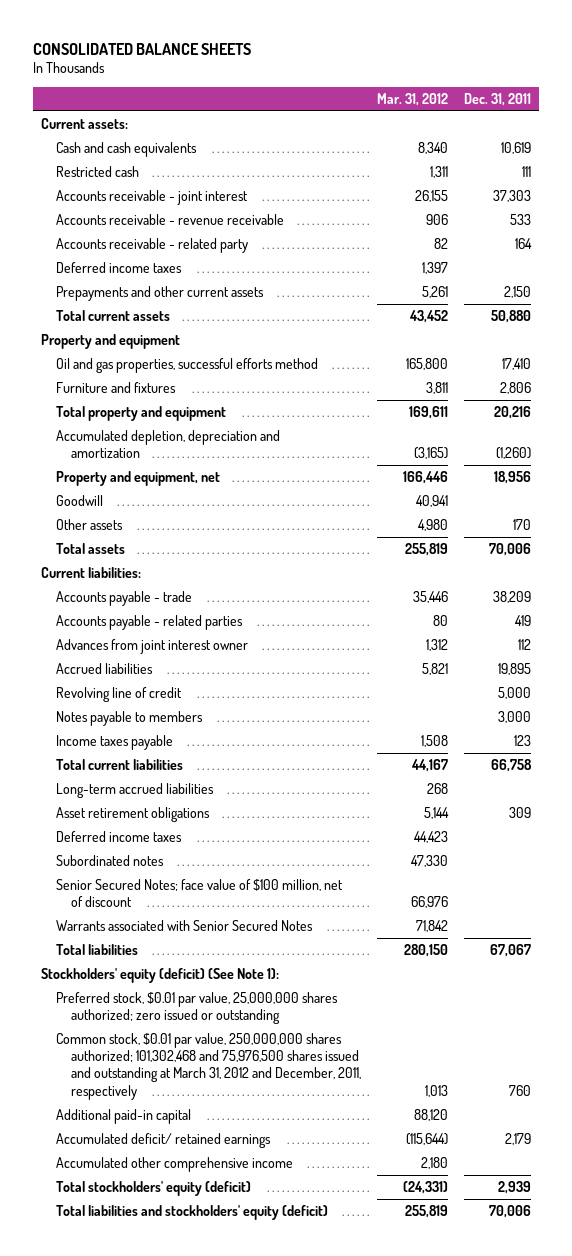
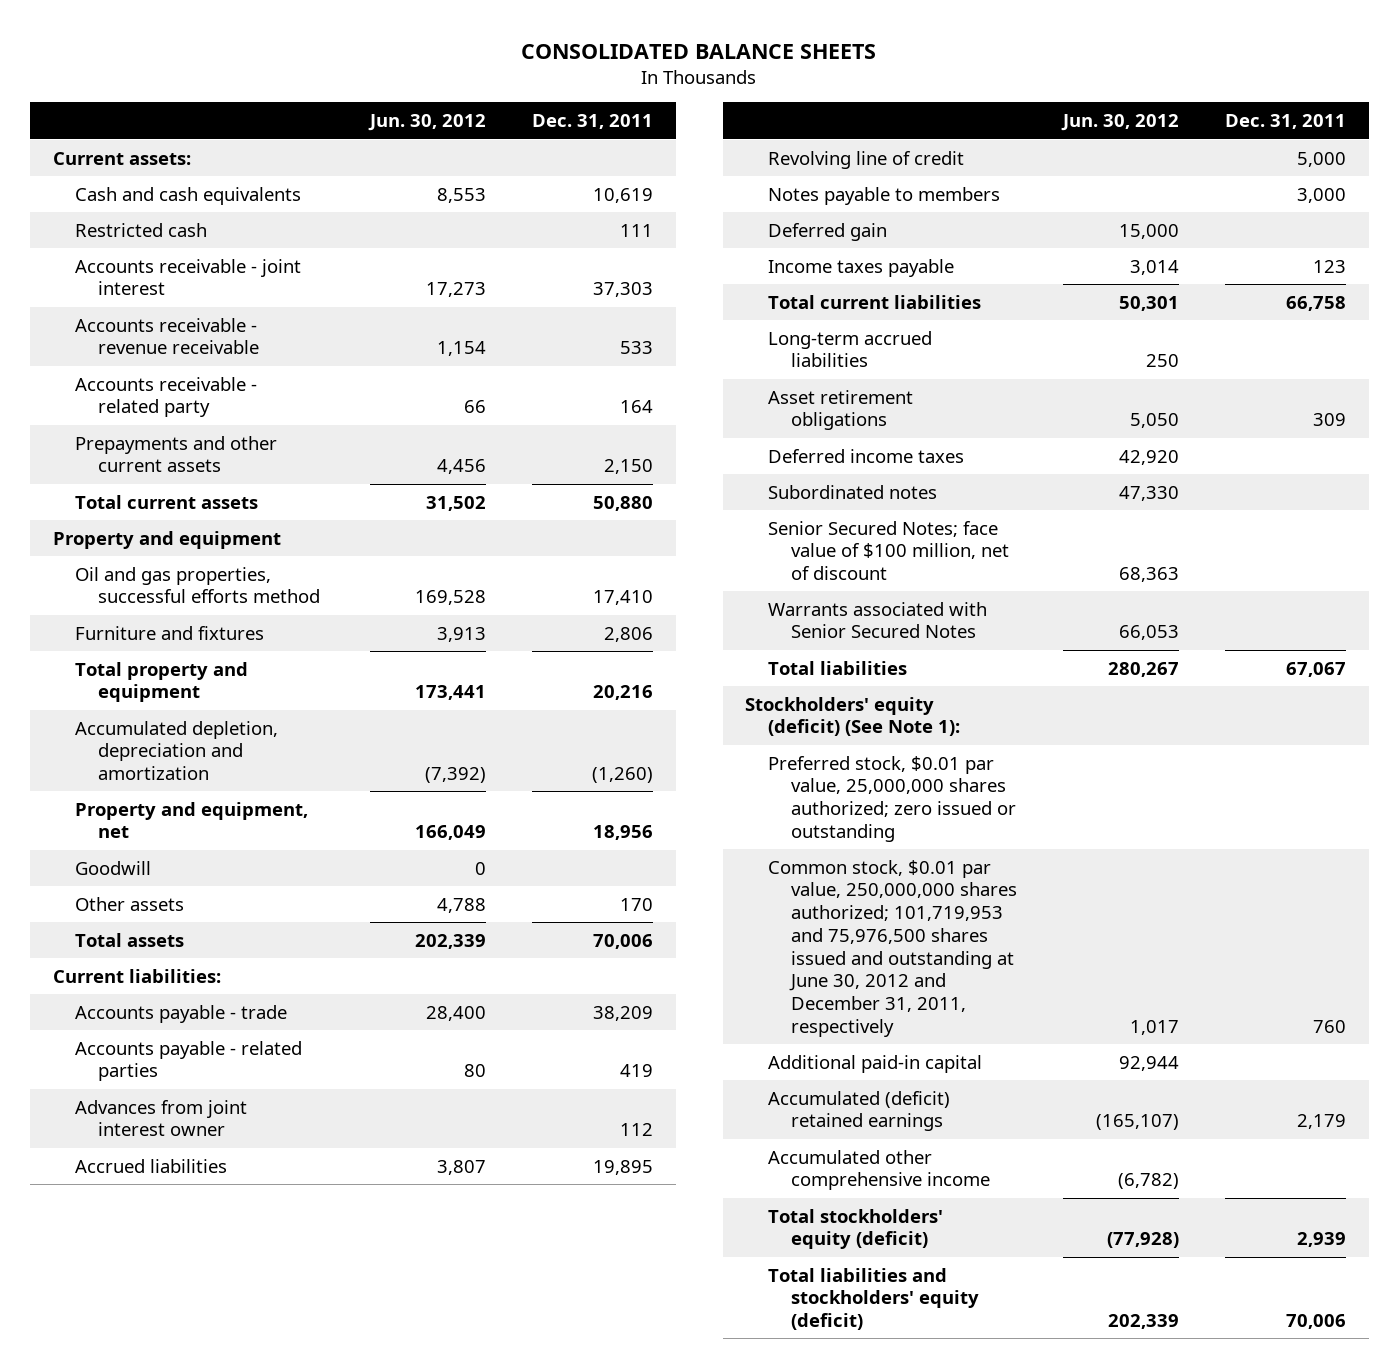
- | Mar. 31, 2012 | Dec. 31, 2011
+ | Jun. 30, 2012 | Dec. 31, 2011
- Deferred income taxes | 1,397 |
+ Deferred gain | 15,000 |
- Common stock, $0.01 par value, 250,000,000 shares authorized; 101,302,468 and 75,976,500 shares issued and outstanding at March 31, 2012 and December, 2011, respectively | 1,013 | 760
+ Common stock, $0.01 par value, 250,000,000 shares authorized; 101,719,953 and 75,976,500 shares issued and outstanding at June 30, 2012 and December 31, 2011, respectively | 1,017 | 760
- Accumulated deficit/ retained earnings | (115,644) | 2,179
+ Accumulated (deficit) retained earnings | (165,107) | 2,179

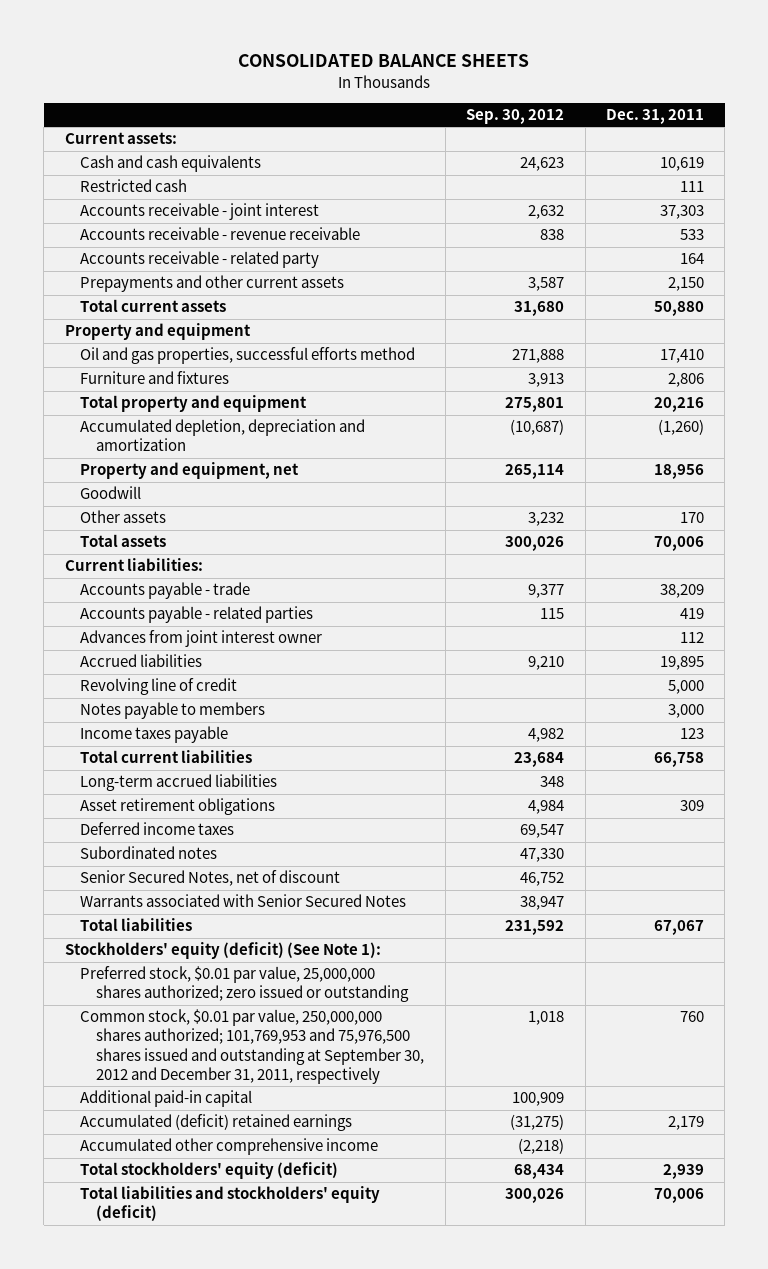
- | Jun. 30, 2012 | Dec. 31, 2011
+ | Sep. 30, 2012 | Dec. 31, 2011
- Deferred gain | 15,000 |
- Senior Secured Notes; face value of $100 million, net of discount | 68,363 |
+ Senior Secured Notes, net of discount | 46,752 |
- Common stock, $0.01 par value, 250,000,000 shares authorized; 101,719,953 and 75,976,500 shares issued and outstanding at June 30, 2012 and December 31, 2011, respectively | 1,017 | 760
+ Common stock, $0.01 par value, 250,000,000 shares authorized; 101,769,953 and 75,976,500 shares issued and outstanding at September 30, 2012 and December 31, 2011, respectively | 1,018 | 760

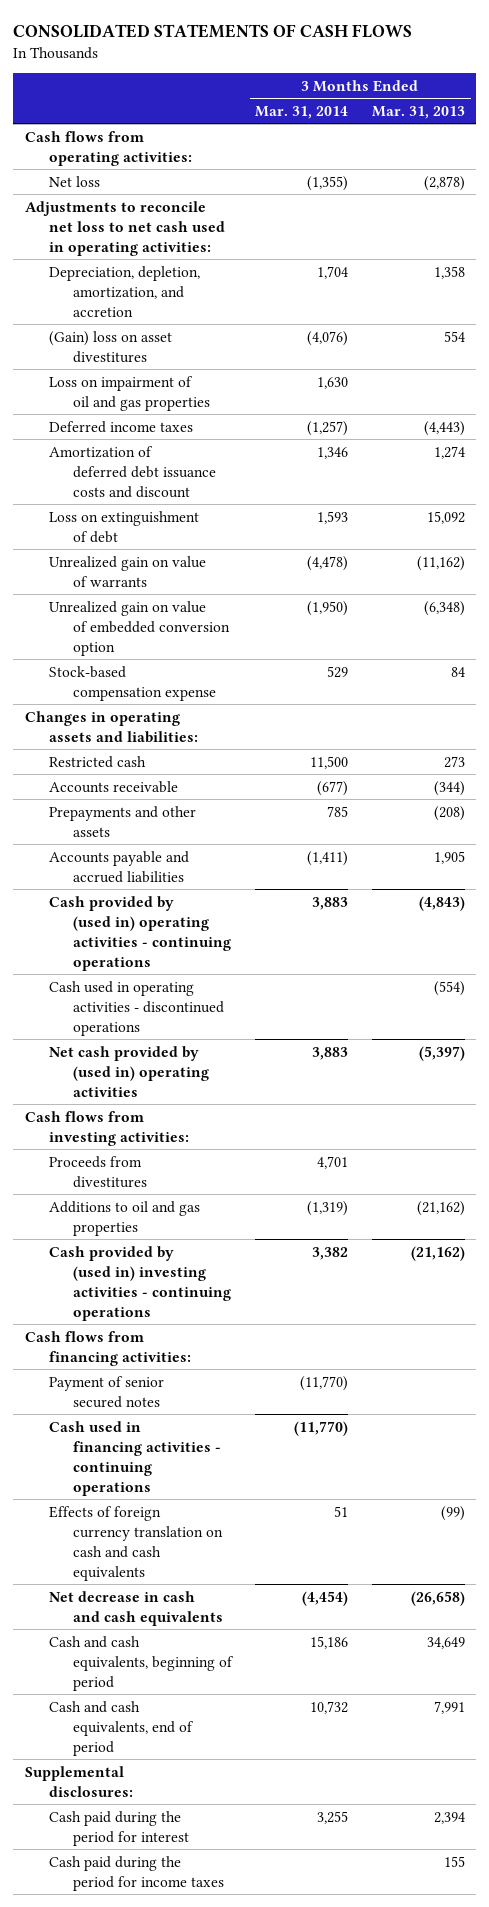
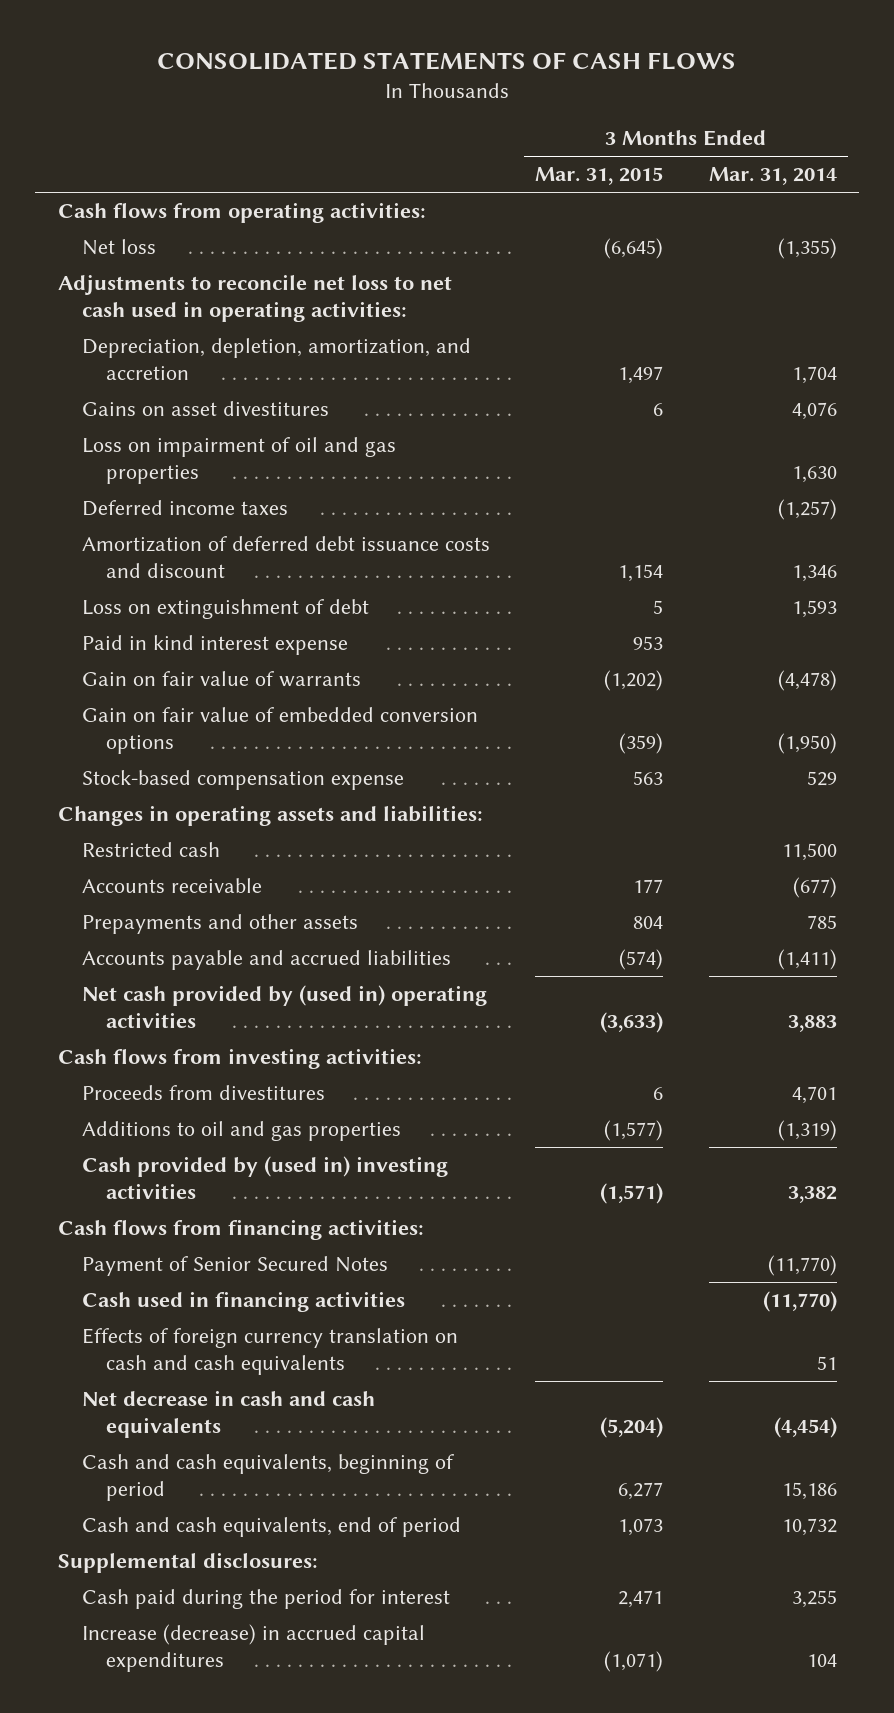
- | 3 Months Ended Mar. 31, 2014 | 3 Months Ended Mar. 31, 2013
+ | 3 Months Ended Mar. 31, 2015 | 3 Months Ended Mar. 31, 2014
- (Gain) loss on asset divestitures | (4,076) | 554
+ Gains on asset divestitures | 6 | 4,076
- Unrealized gain on value of warrants | (4,478) | (11,162)
- Unrealized gain on value of embedded conversion option | (1,950) | (6,348)
+ Paid in kind interest expense | 953 |
+ Gain on fair value of warrants | (1,202) | (4,478)
+ Gain on fair value of embedded conversion options | (359) | (1,950)
- Cash provided by (used in) operating activities - continuing operations | 3,883 | (4,843)
- Cash used in operating activities - discontinued operations | | (554)
- Cash provided by (used in) investing activities - continuing operations | 3,382 | (21,162)
+ Cash provided by (used in) investing activities | (1,571) | 3,382
- Payment of senior secured notes | (11,770) |
- Cash used in financing activities - continuing operations | (11,770) |
+ Payment of Senior Secured Notes | | (11,770)
+ Cash used in financing activities | | (11,770)
- Cash paid during the period for income taxes | | 155
+ Increase (decrease) in accrued capital expenditures | (1,071) | 104

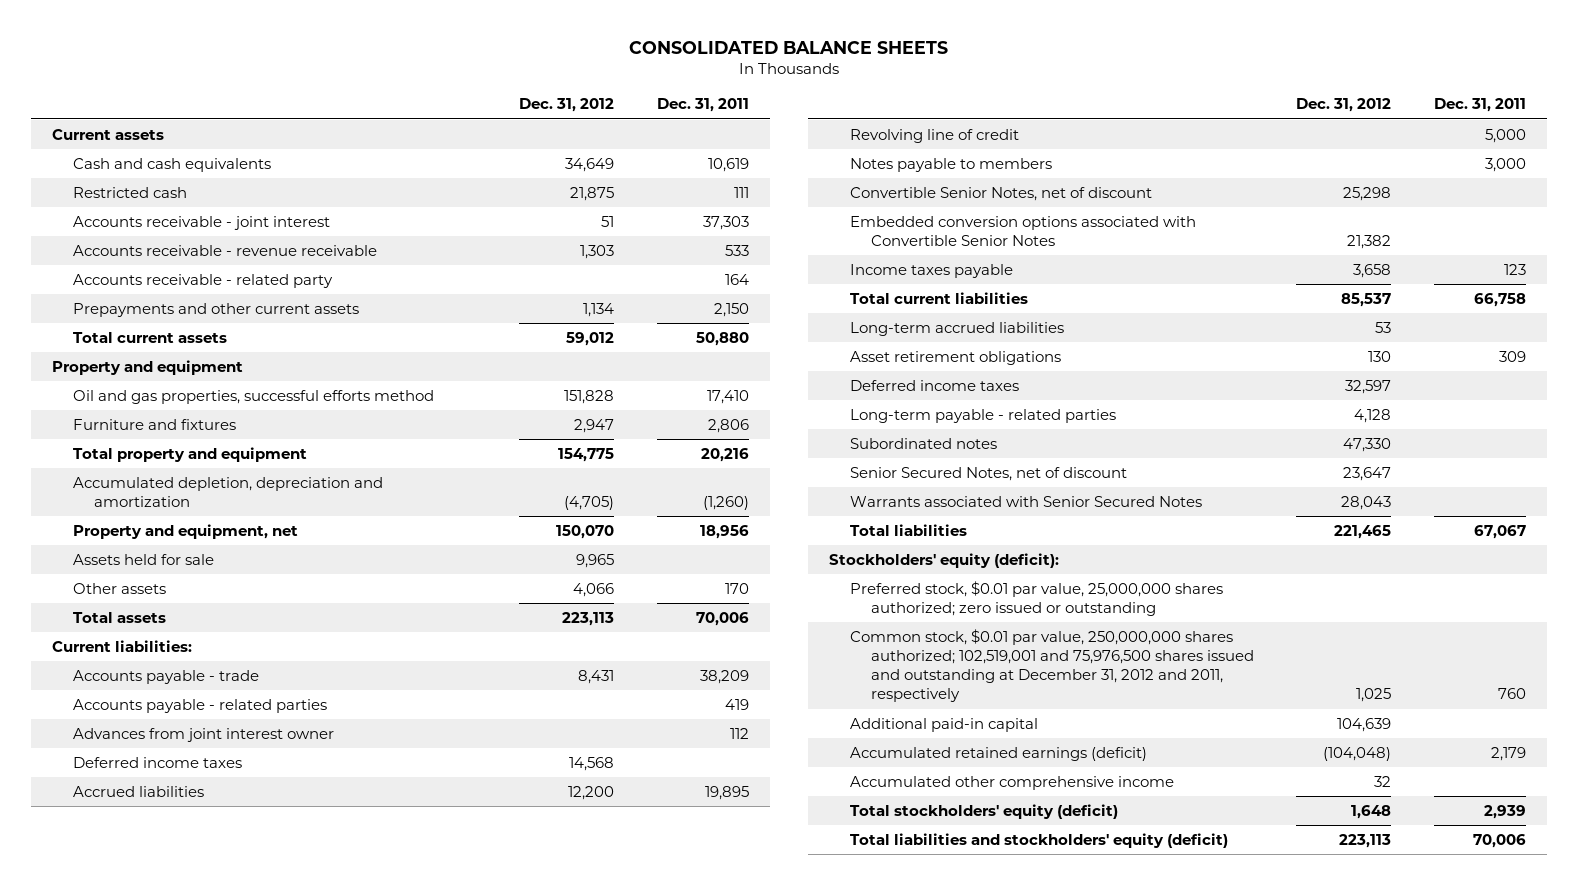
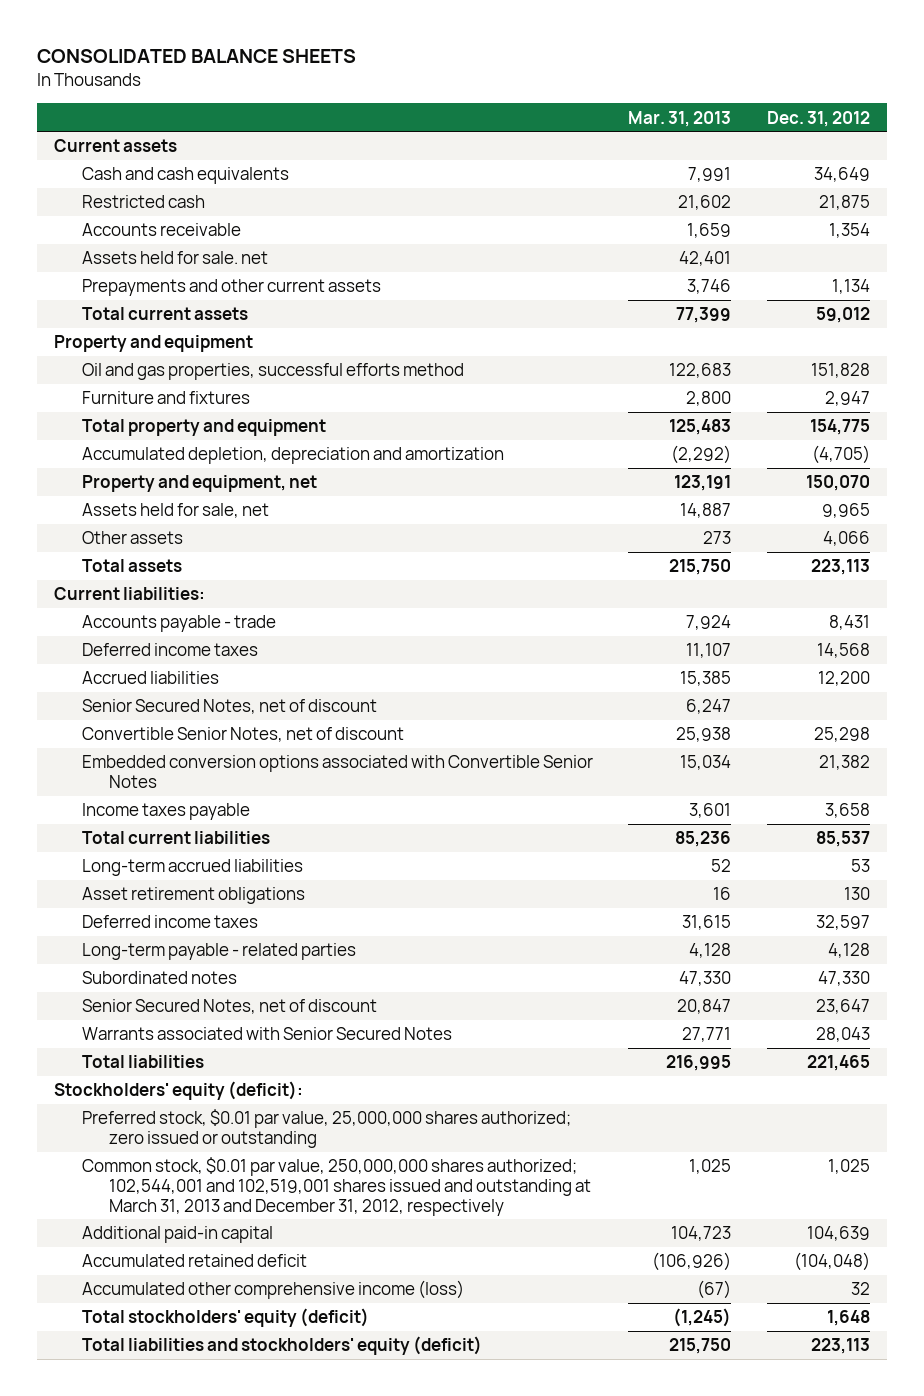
- | Dec. 31, 2012 | Dec. 31, 2011
+ | Mar. 31, 2013 | Dec. 31, 2012
- Accounts receivable - joint interest | 51 | 37,303
- Accounts receivable - revenue receivable | 1,303 | 533
- Accounts receivable - related party | | 164
+ Accounts receivable | 1,659 | 1,354
+ Assets held for sale. net | 42,401 |
- Assets held for sale | 9,965 |
+ Assets held for sale, net | 14,887 | 9,965
- Accounts payable - related parties | | 419
- Advances from joint interest owner | | 112
- Revolving line of credit | | 5,000
- Notes payable to members | | 3,000
+ Senior Secured Notes, net of discount | 6,247 |
- Common stock, $0.01 par value, 250,000,000 shares authorized; 102,519,001 and 75,976,500 shares issued and outstanding at December 31, 2012 and 2011, respectively | 1,025 | 760
+ Common stock, $0.01 par value, 250,000,000 shares authorized; 102,544,001 and 102,519,001 shares issued and outstanding at March 31, 2013 and December 31, 2012, respectively | 1,025 | 1,025
- Accumulated retained earnings (deficit) | (104,048) | 2,179
- Accumulated other comprehensive income | 32 |
+ Accumulated retained deficit | (106,926) | (104,048)
+ Accumulated other comprehensive income (loss) | (67) | 32

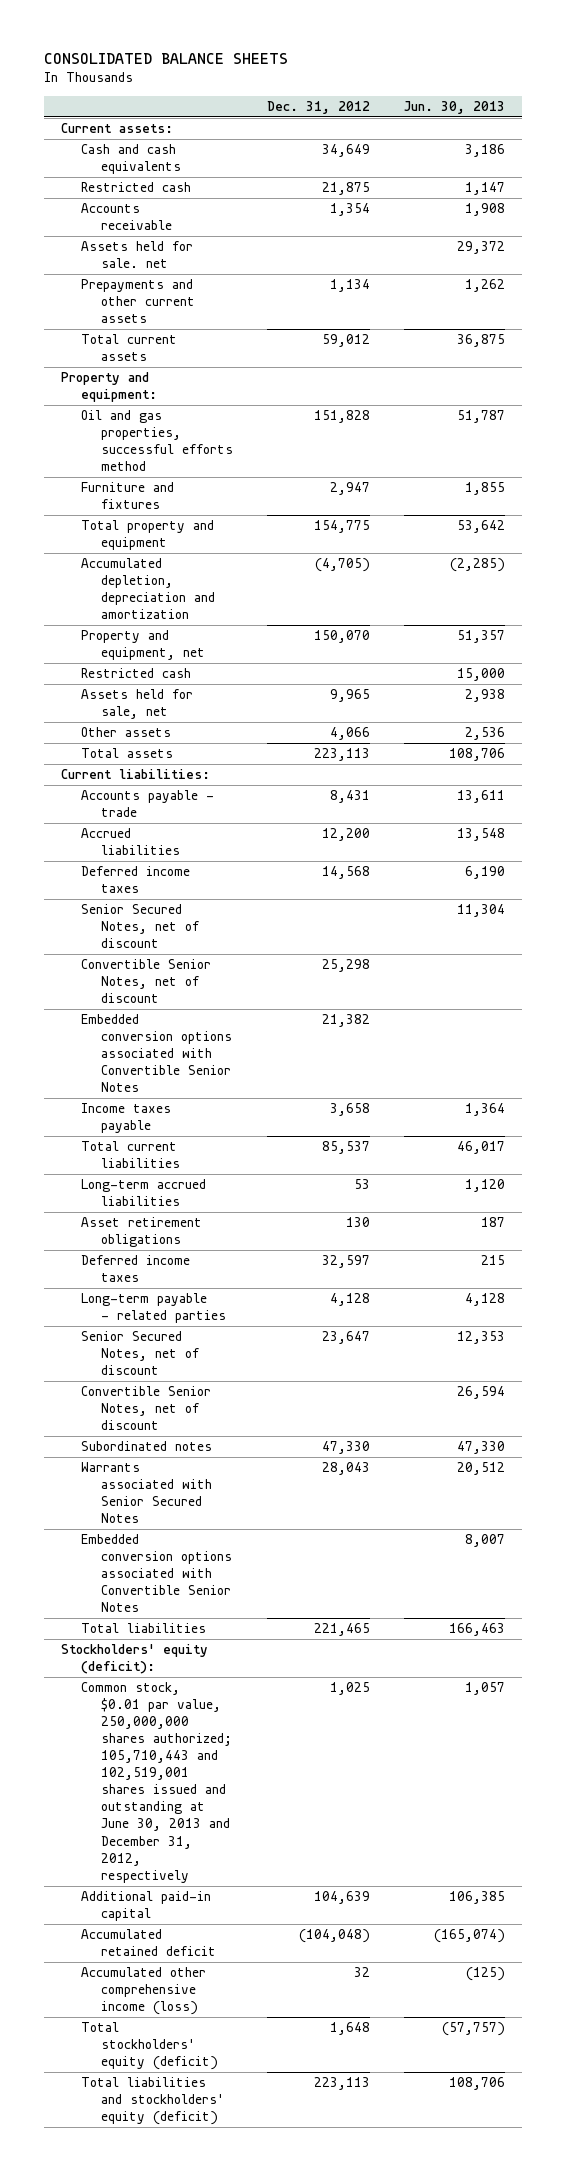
- | Mar. 31, 2013 | Dec. 31, 2012
+ | Dec. 31, 2012 | Jun. 30, 2013
- Current assets
+ Current assets:
- Property and equipment
+ Property and equipment:
+ Restricted cash | | 15,000
moved down: Deferred income taxes | 14,568 | 6,190
+ Convertible Senior Notes, net of discount | | 26,594
moved down: Subordinated notes | 47,330 | 47,330
+ Embedded conversion options associated with Convertible Senior Notes | | 8,007
- Preferred stock, $0.01 par value, 25,000,000 shares authorized; zero issued or outstanding
- Common stock, $0.01 par value, 250,000,000 shares authorized; 102,544,001 and 102,519,001 shares issued and outstanding at March 31, 2013 and December 31, 2012, respectively | 1,025 | 1,025
+ Common stock, $0.01 par value, 250,000,000 shares authorized; 105,710,443 and 102,519,001 shares issued and outstanding at June 30, 2013 and December 31, 2012, respectively | 1,025 | 1,057

